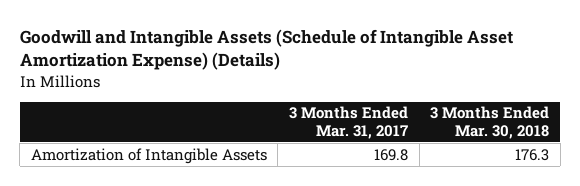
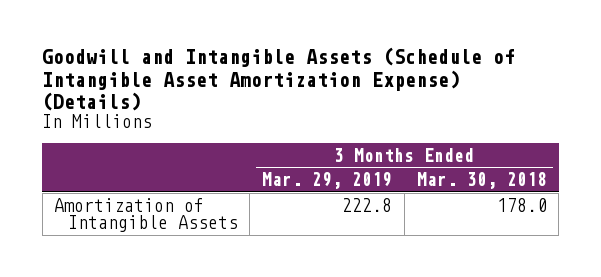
- | 3 Months Ended Mar. 31, 2017 | 3 Months Ended Mar. 30, 2018
+ | 3 Months Ended Mar. 29, 2019 | 3 Months Ended Mar. 30, 2018
- Amortization of Intangible Assets | 169.8 | 176.3
+ Amortization of Intangible Assets | 222.8 | 178.0

